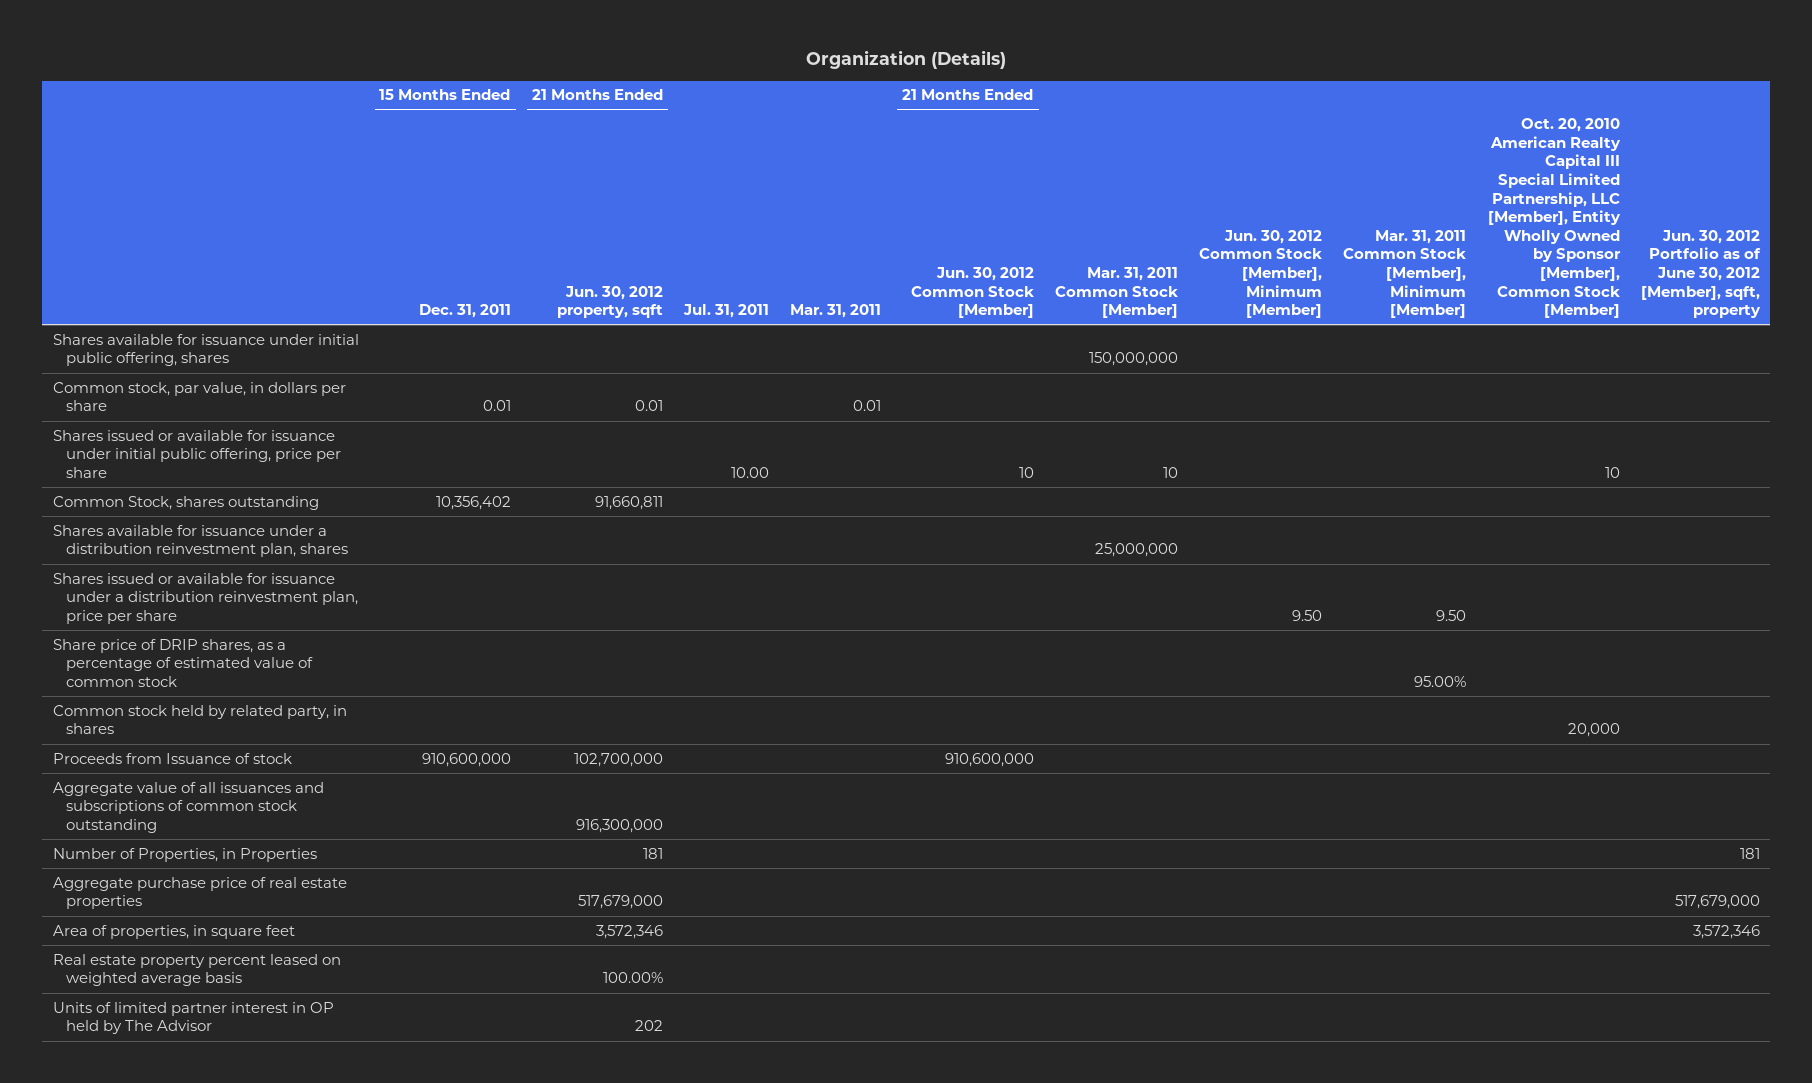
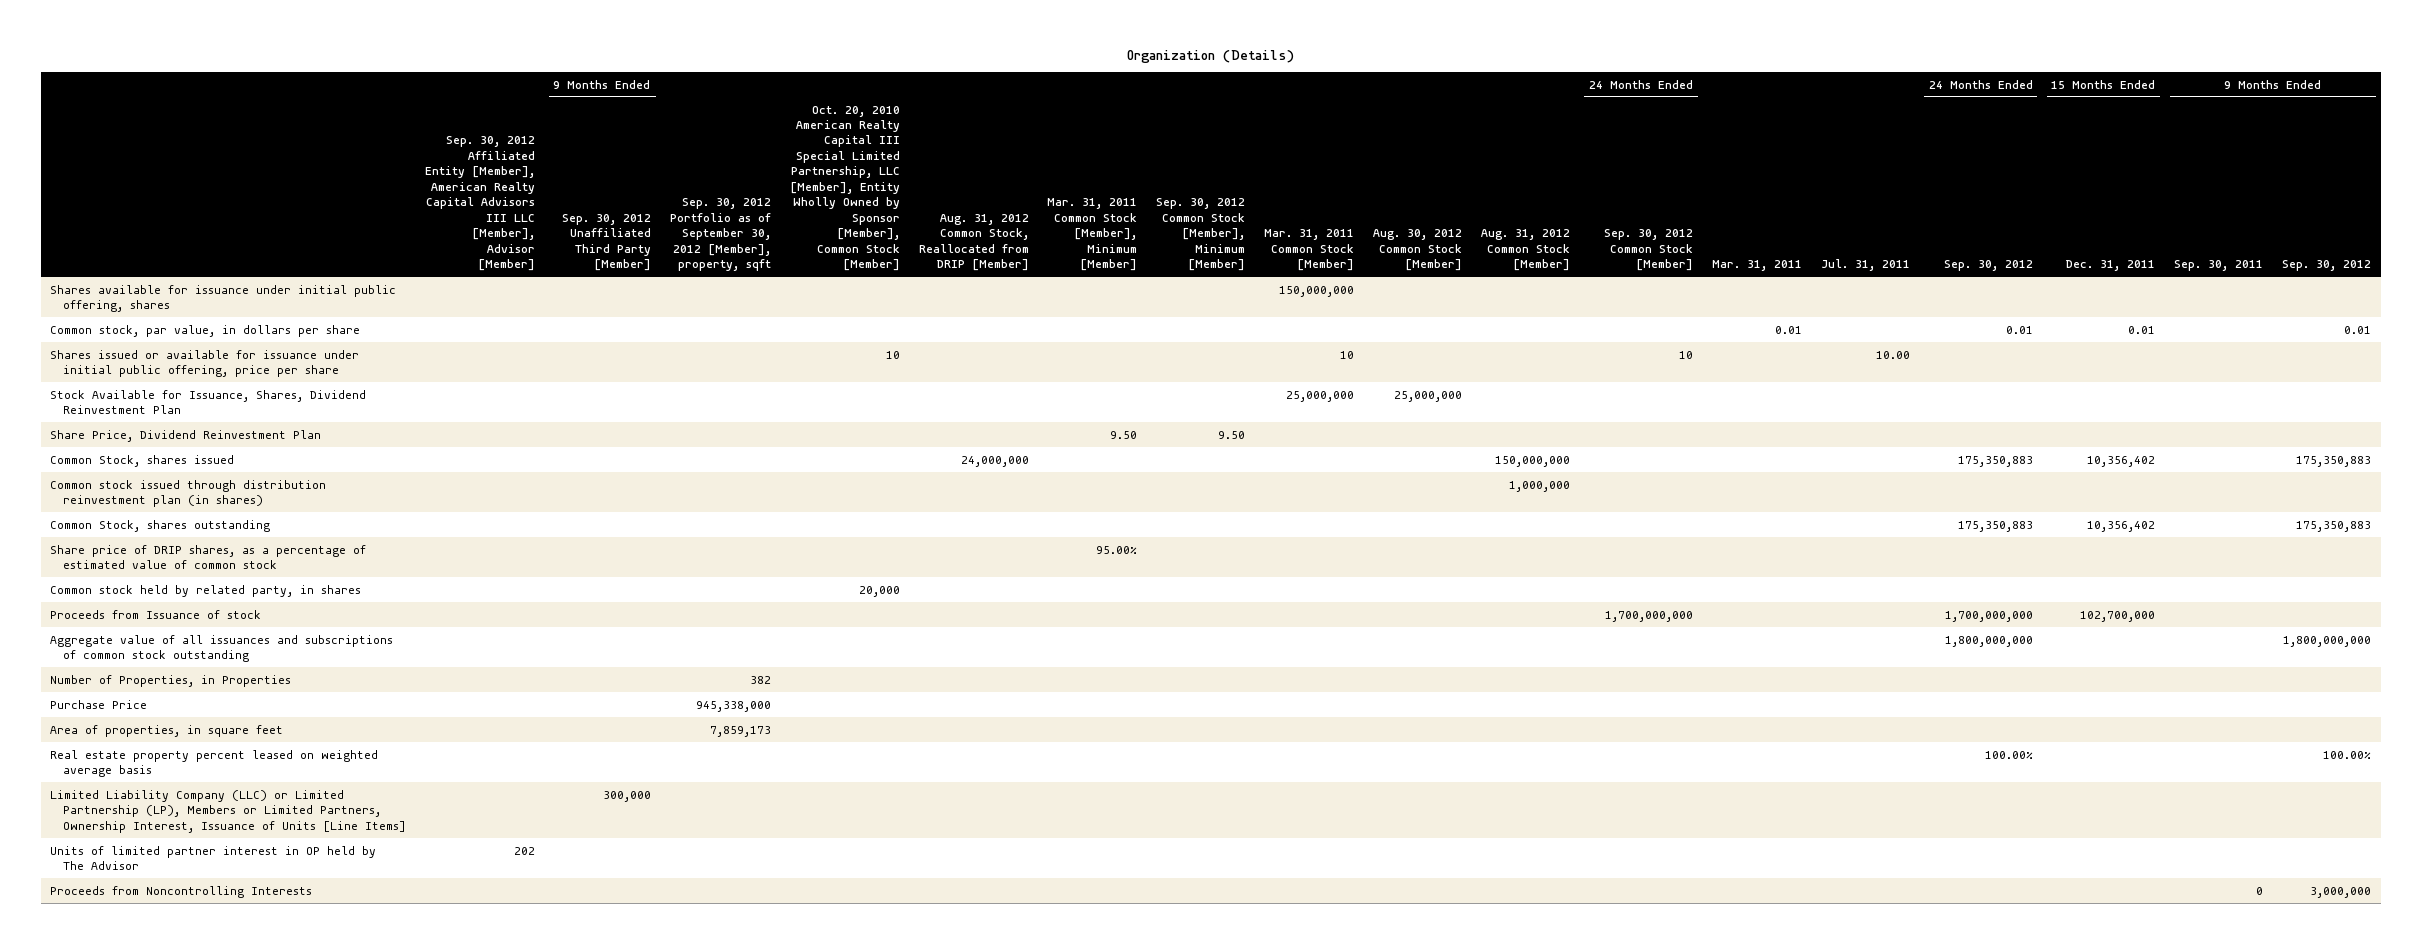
- | 15 Months Ended Dec. 31, 2011 | 21 Months Ended Jun. 30, 2012 property, sqft | Jul. 31, 2011 | Mar. 31, 2011 | 21 Months Ended Jun. 30, 2012 Common Stock [Member] | Mar. 31, 2011 Common Stock [Member] | Jun. 30, 2012 Common Stock [Member], Minimum [Member] | Mar. 31, 2011 Common Stock [Member], Minimum [Member] | Oct. 20, 2010 American Realty Capital III Special Limited Partnership, LLC [Member], Entity Wholly Owned by Sponsor [Member], Common Stock [Member] | Jun. 30, 2012 Portfolio as of June 30, 2012 [Member], sqft, property
+ | Sep. 30, 2012 Affiliated Entity [Member], American Realty Capital Advisors III LLC [Member], Advisor [Member] | 9 Months Ended Sep. 30, 2012 Unaffiliated Third Party [Member] | Sep. 30, 2012 Portfolio as of September 30, 2012 [Member], property, sqft | Oct. 20, 2010 American Realty Capital III Special Limited Partnership, LLC [Member], Entity Wholly Owned by Sponsor [Member], Common Stock [Member] | Aug. 31, 2012 Common Stock, Reallocated from DRIP [Member] | Mar. 31, 2011 Common Stock [Member], Minimum [Member] | Sep. 30, 2012 Common Stock [Member], Minimum [Member] | Mar. 31, 2011 Common Stock [Member] | Aug. 30, 2012 Common Stock [Member] | Aug. 31, 2012 Common Stock [Member] | 24 Months Ended Sep. 30, 2012 Common Stock [Member] | Mar. 31, 2011 | Jul. 31, 2011 | 24 Months Ended Sep. 30, 2012 | 15 Months Ended Dec. 31, 2011 | 9 Months Ended Sep. 30, 2011 | 9 Months Ended Sep. 30, 2012
+ Stock Available for Issuance, Shares, Dividend Reinvestment Plan | | | | | | | | 25,000,000 | 25,000,000 | | | | | | | |
+ Share Price, Dividend Reinvestment Plan | | | | | | 9.50 | 9.50 | | | | | | | | | |
+ Common Stock, shares issued | | | | | 24,000,000 | | | | | 150,000,000 | | | | 175,350,883 | 10,356,402 | | 175,350,883
+ Common stock issued through distribution reinvestment plan (in shares) | | | | | | | | | | 1,000,000 | | | | | | |
- Shares available for issuance under a distribution reinvestment plan, shares | | | | | | 25,000,000 | | | |
- Shares issued or available for issuance under a distribution reinvestment plan, price per share | | | | | | | 9.50 | 9.50 | |
- Proceeds from Issuance of stock | 910,600,000 | 102,700,000 | | | 910,600,000 | | | | |
+ Proceeds from Issuance of stock | | | | | | | | | | | 1,700,000,000 | | | 1,700,000,000 | 102,700,000 | |
- Aggregate purchase price of real estate properties | | 517,679,000 | | | | | | | | 517,679,000
+ Purchase Price | | | 945,338,000 | | | | | | | | | | | | | |
+ Limited Liability Company (LLC) or Limited Partnership (LP), Members or Limited Partners, Ownership Interest, Issuance of Units [Line Items] | | 300,000 | | | | | | | | | | | | | | |
+ Proceeds from Noncontrolling Interests | | | | | | | | | | | | | | | | 0 | 3,000,000

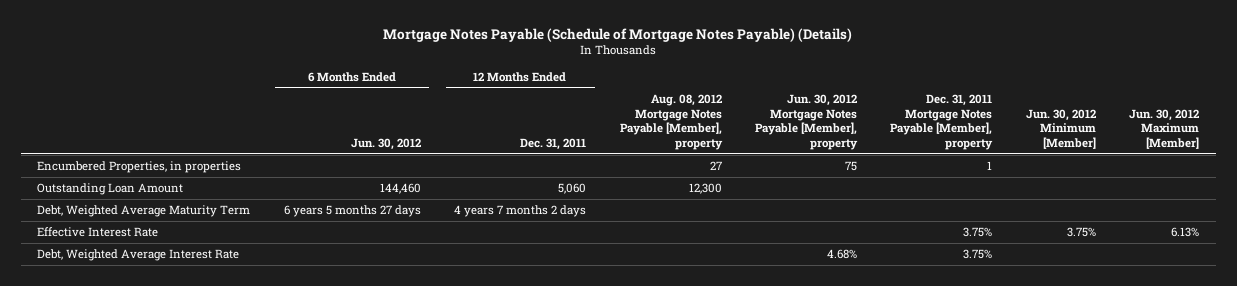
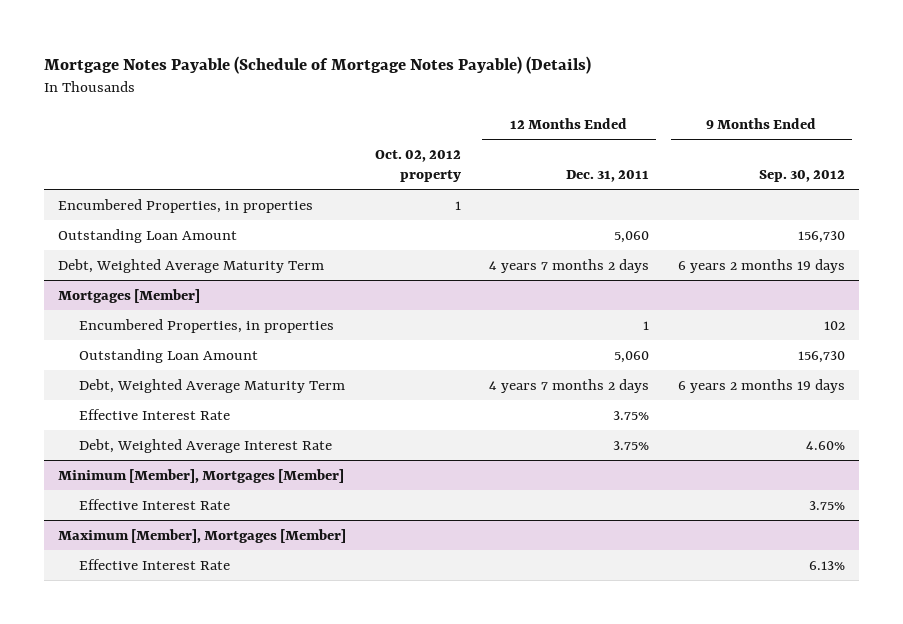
- | 6 Months Ended Jun. 30, 2012 | 12 Months Ended Dec. 31, 2011 | Aug. 08, 2012 Mortgage Notes Payable [Member], property | Jun. 30, 2012 Mortgage Notes Payable [Member], property | Dec. 31, 2011 Mortgage Notes Payable [Member], property | Jun. 30, 2012 Minimum [Member] | Jun. 30, 2012 Maximum [Member]
+ | Oct. 02, 2012 property | 12 Months Ended Dec. 31, 2011 | 9 Months Ended Sep. 30, 2012
- Effective Interest Rate | | | | | 3.75% | 3.75% | 6.13%
- Debt, Weighted Average Interest Rate | | | | 4.68% | 3.75% | |
+ Mortgages [Member]
+ Encumbered Properties, in properties | | 1 | 102
+ Outstanding Loan Amount | | 5,060 | 156,730
+ Debt, Weighted Average Maturity Term | | 4 years 7 months 2 days | 6 years 2 months 19 days
+ Effective Interest Rate | | 3.75% |
+ Debt, Weighted Average Interest Rate | | 3.75% | 4.60%
+ Minimum [Member], Mortgages [Member]
+ Effective Interest Rate | | | 3.75%
+ Maximum [Member], Mortgages [Member]
+ Effective Interest Rate | | | 6.13%

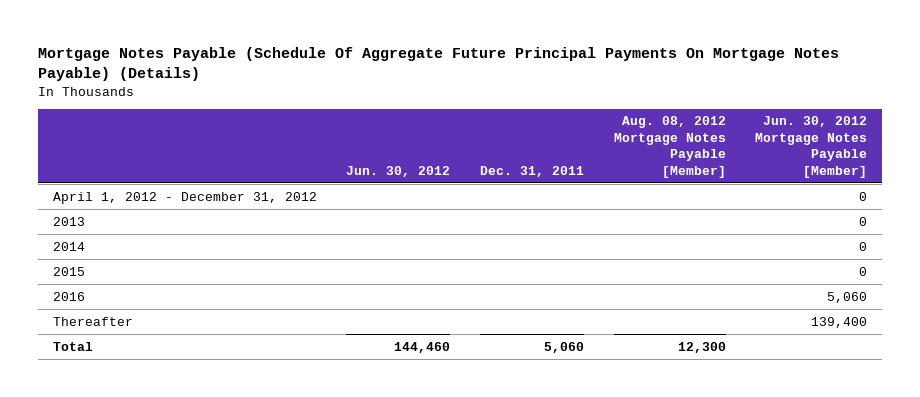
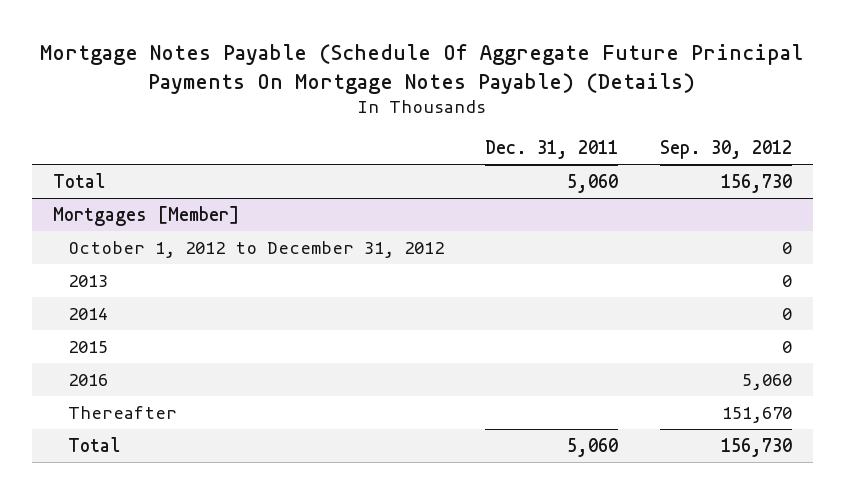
- | Jun. 30, 2012 | Dec. 31, 2011 | Aug. 08, 2012 Mortgage Notes Payable [Member] | Jun. 30, 2012 Mortgage Notes Payable [Member]
+ | Dec. 31, 2011 | Sep. 30, 2012
- April 1, 2012 - December 31, 2012 | | | | 0
- 2013 | | | | 0
- 2014 | | | | 0
- 2015 | | | | 0
- 2016 | | | | 5,060
- Thereafter | | | | 139,400
+ Mortgages [Member]
+ October 1, 2012 to December 31, 2012 | | 0
+ 2013 | | 0
+ 2014 | | 0
+ 2015 | | 0
+ 2016 | | 5,060
+ Thereafter | | 151,670
+ Total | 5,060 | 156,730

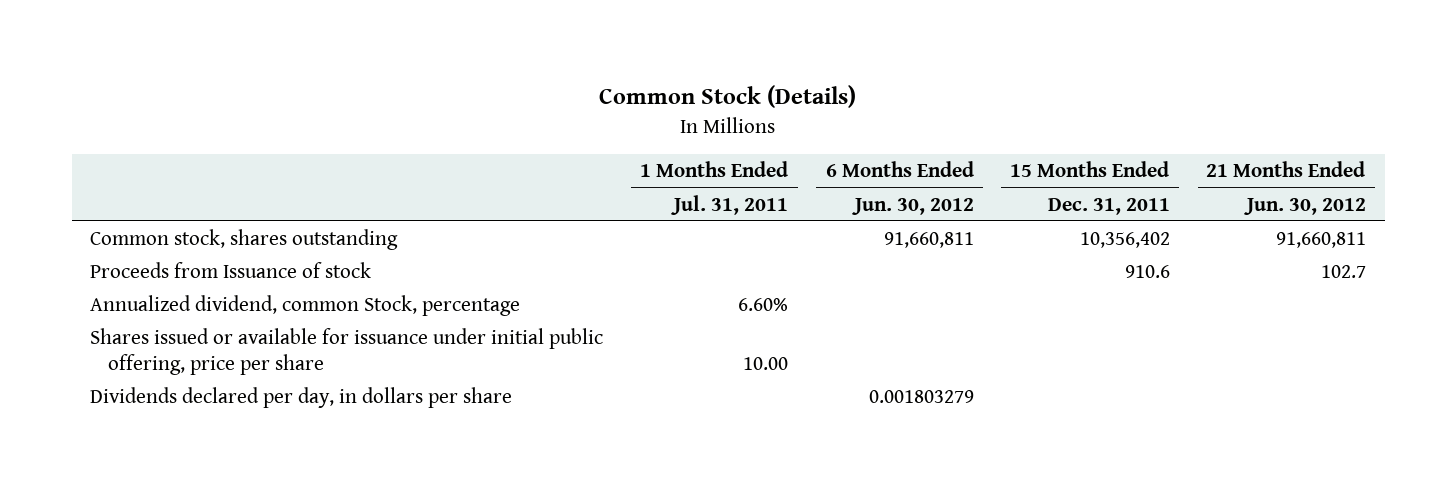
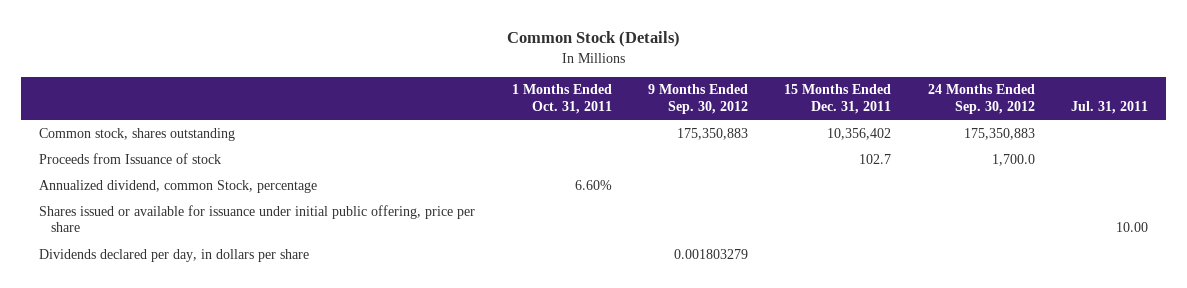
- | 1 Months Ended Jul. 31, 2011 | 6 Months Ended Jun. 30, 2012 | 15 Months Ended Dec. 31, 2011 | 21 Months Ended Jun. 30, 2012
+ | 1 Months Ended Oct. 31, 2011 | 9 Months Ended Sep. 30, 2012 | 15 Months Ended Dec. 31, 2011 | 24 Months Ended Sep. 30, 2012 | Jul. 31, 2011
- Proceeds from Issuance of stock | | | 910.6 | 102.7
+ Proceeds from Issuance of stock | | | 102.7 | 1,700.0 |

